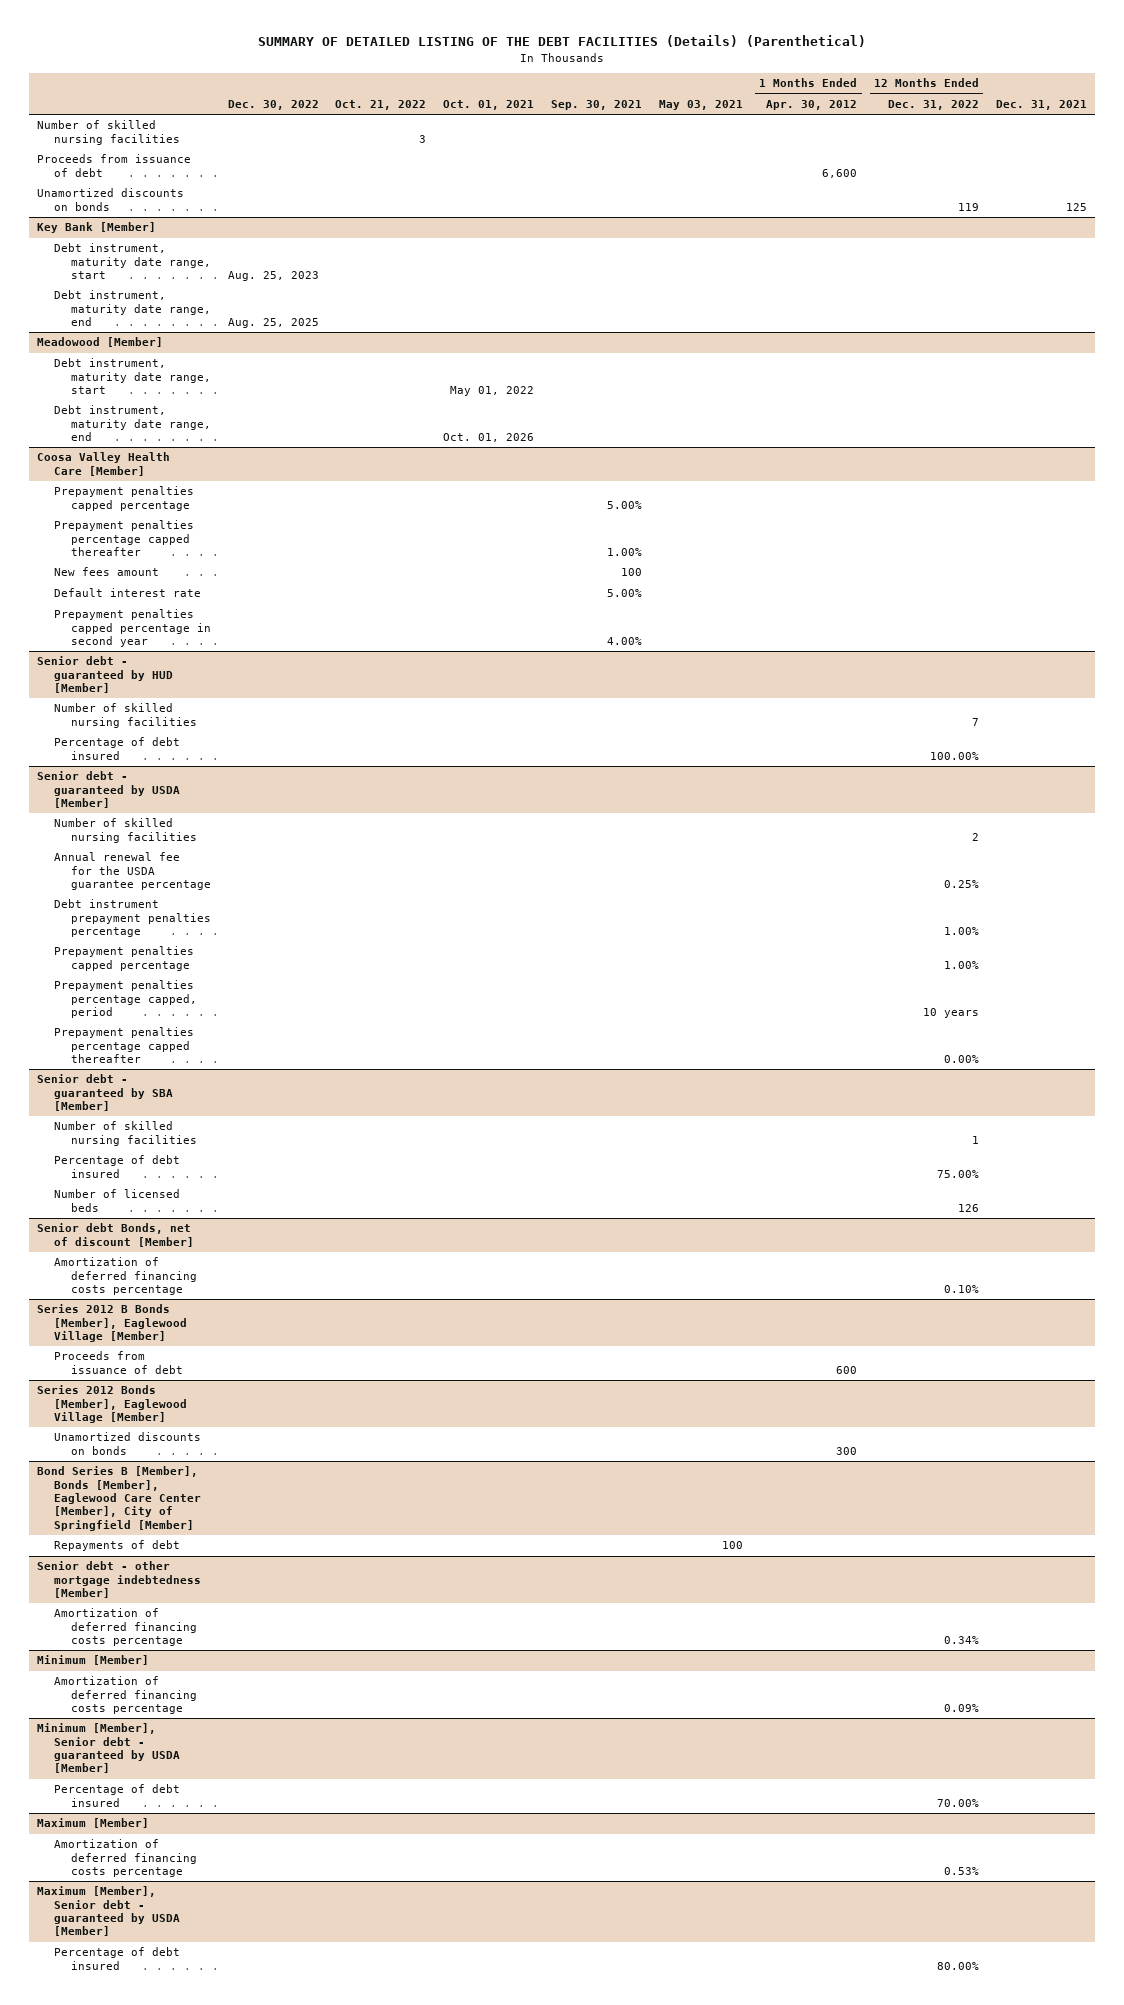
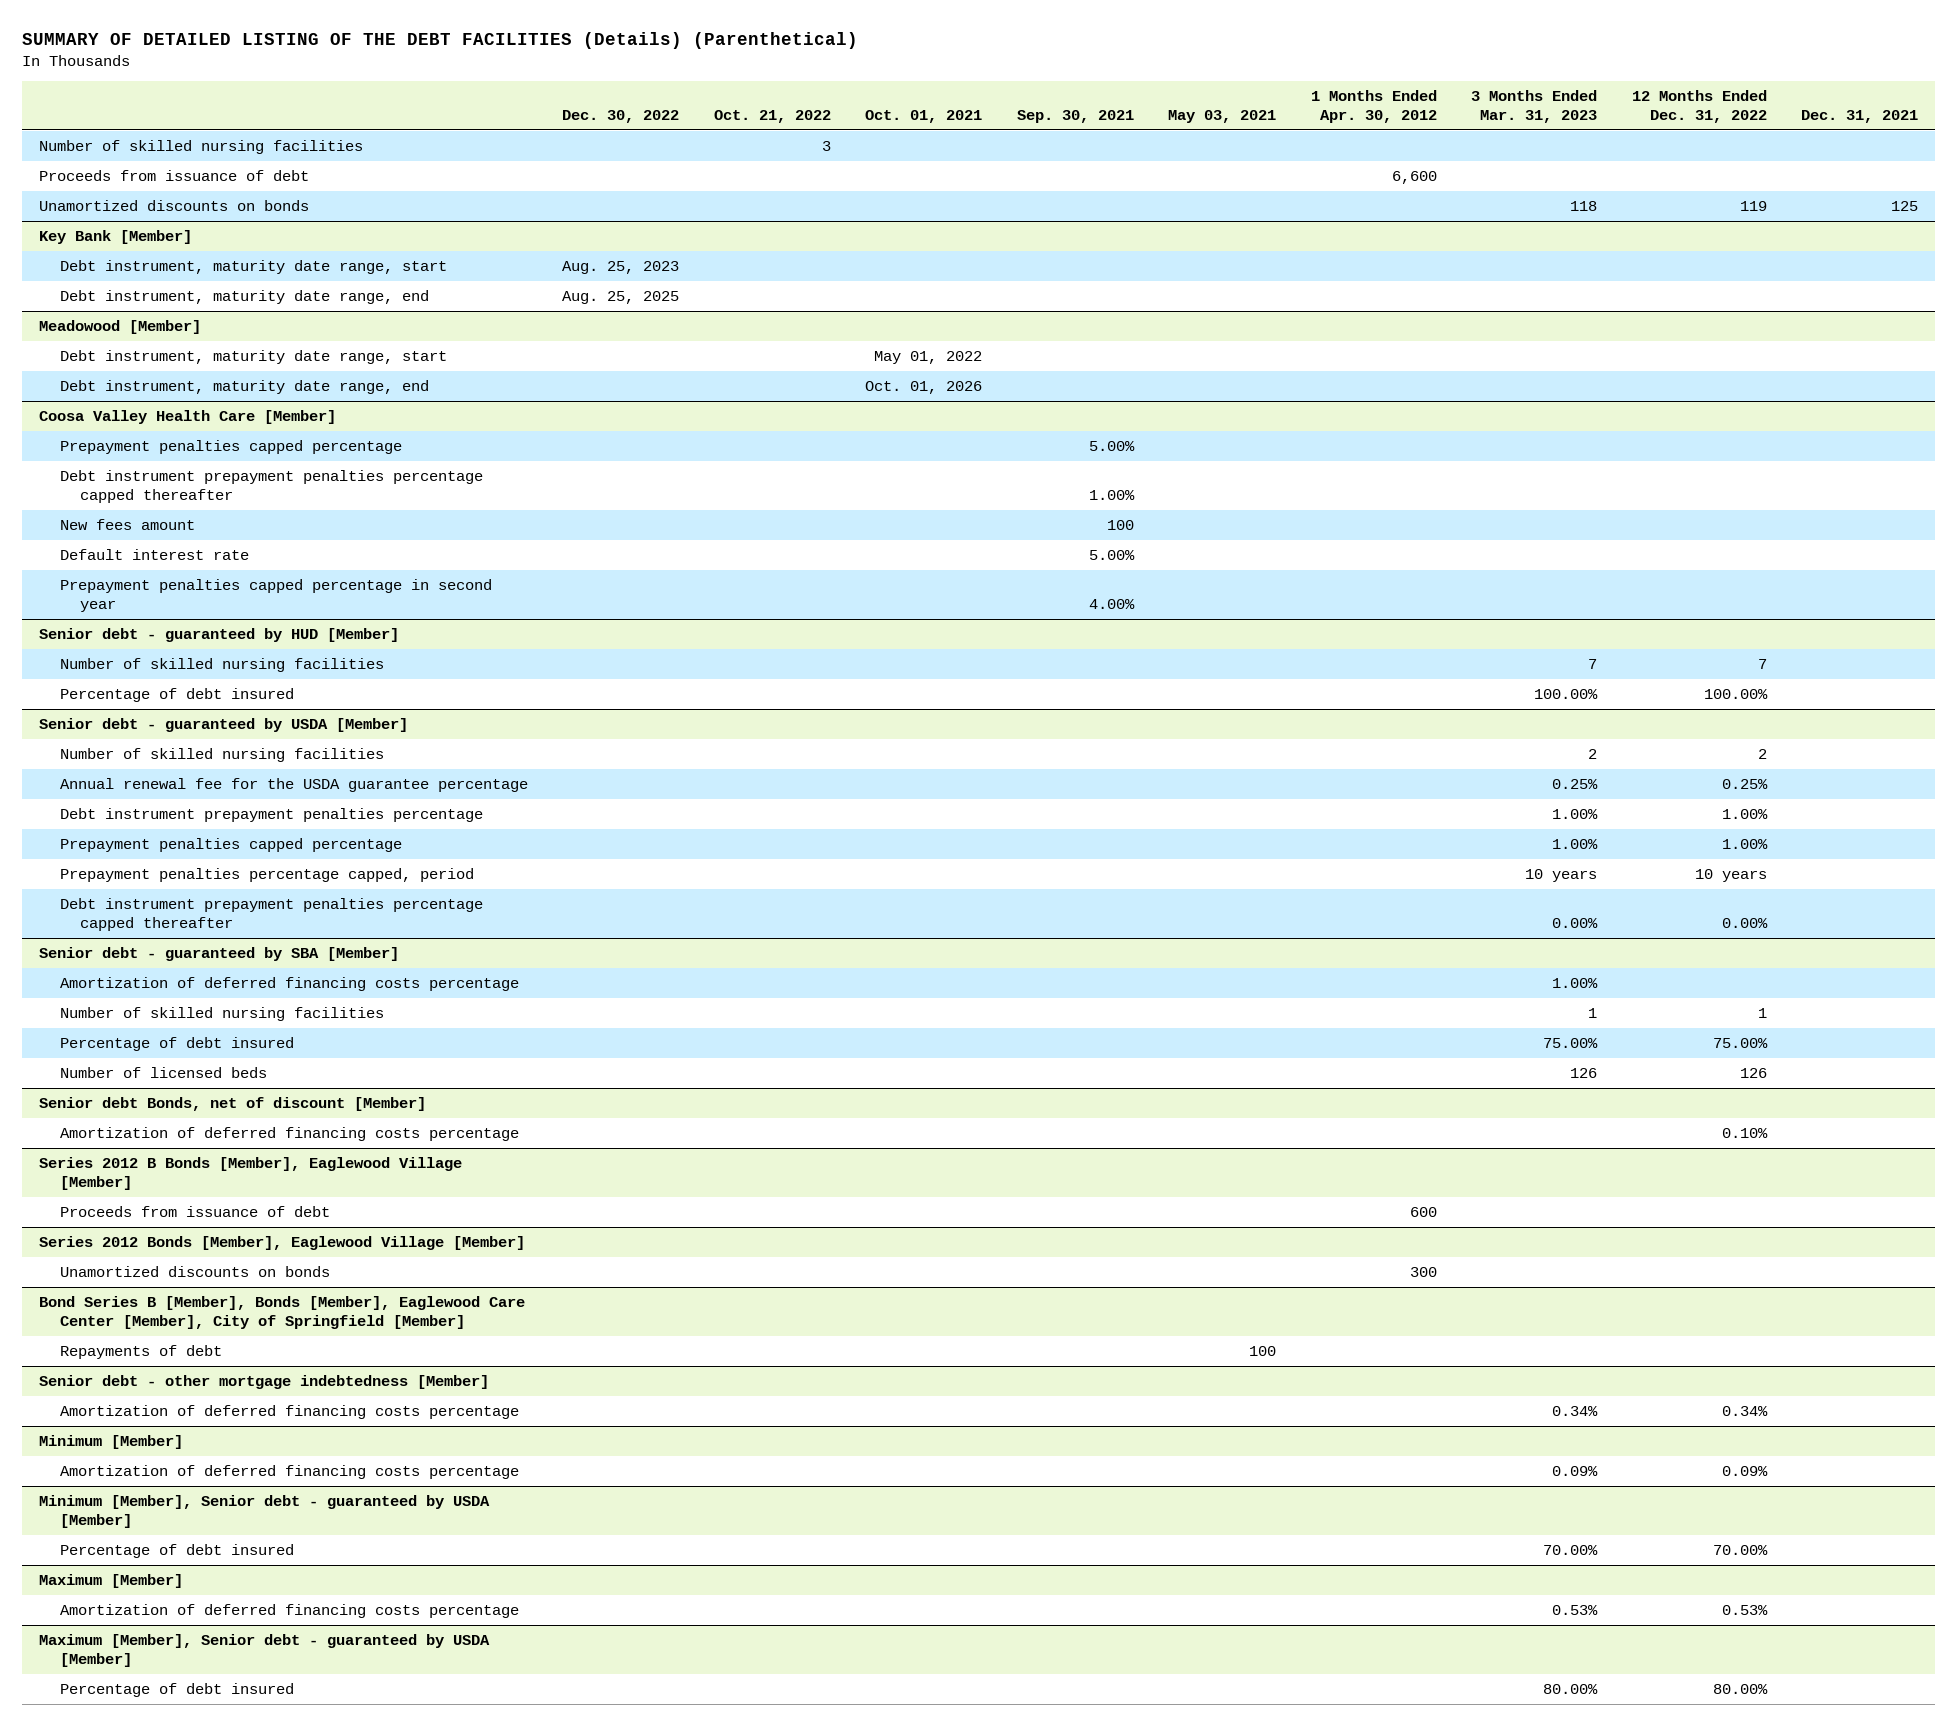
- | Dec. 30, 2022 | Oct. 21, 2022 | Oct. 01, 2021 | Sep. 30, 2021 | May 03, 2021 | 1 Months Ended Apr. 30, 2012 | 12 Months Ended Dec. 31, 2022 | Dec. 31, 2021
+ | Dec. 30, 2022 | Oct. 21, 2022 | Oct. 01, 2021 | Sep. 30, 2021 | May 03, 2021 | 1 Months Ended Apr. 30, 2012 | 3 Months Ended Mar. 31, 2023 | 12 Months Ended Dec. 31, 2022 | Dec. 31, 2021
@ Coosa Valley Health Care [Member]
- Prepayment penalties percentage capped thereafter | | | | 1.00% | | | |
+ Debt instrument prepayment penalties percentage capped thereafter | | | | 1.00% | | | | |
@ Senior debt - guaranteed by USDA [Member]
- Prepayment penalties percentage capped thereafter | | | | | | | 0.00% |
+ Debt instrument prepayment penalties percentage capped thereafter | | | | | | | 0.00% | 0.00% |
@ Senior debt - guaranteed by SBA [Member]
+ Amortization of deferred financing costs percentage | | | | | | | 1.00% | |

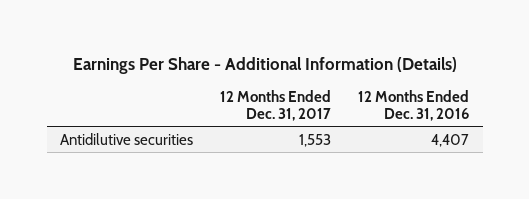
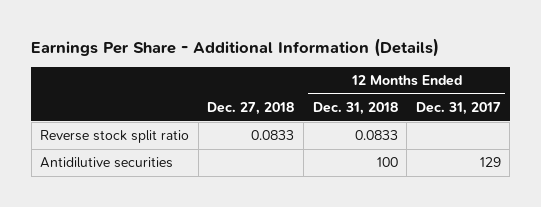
- | 12 Months Ended Dec. 31, 2017 | 12 Months Ended Dec. 31, 2016
+ | Dec. 27, 2018 | 12 Months Ended Dec. 31, 2018 | 12 Months Ended Dec. 31, 2017
- Antidilutive securities | 1,553 | 4,407
+ Reverse stock split ratio | 0.0833 | 0.0833 |
+ Antidilutive securities | | 100 | 129

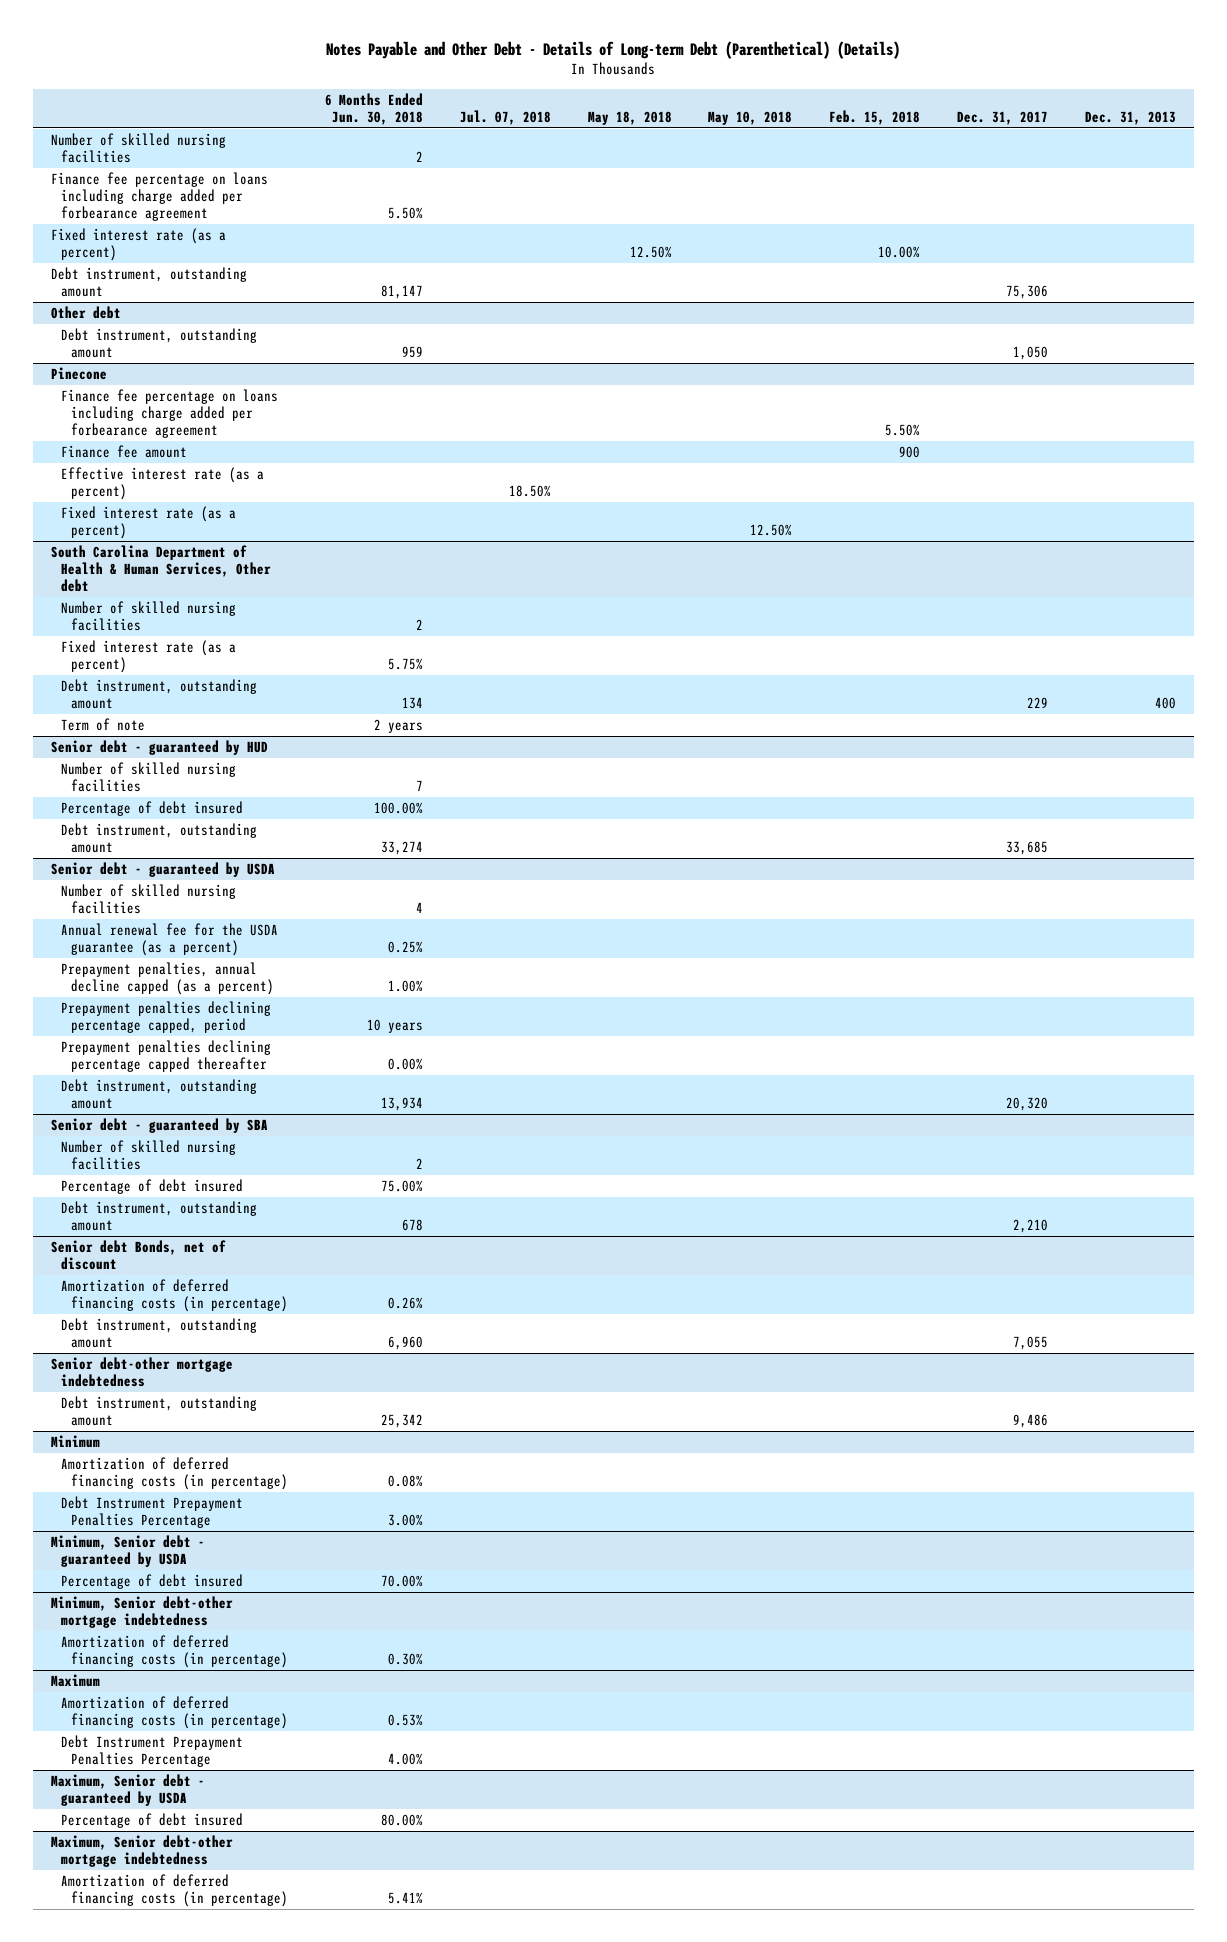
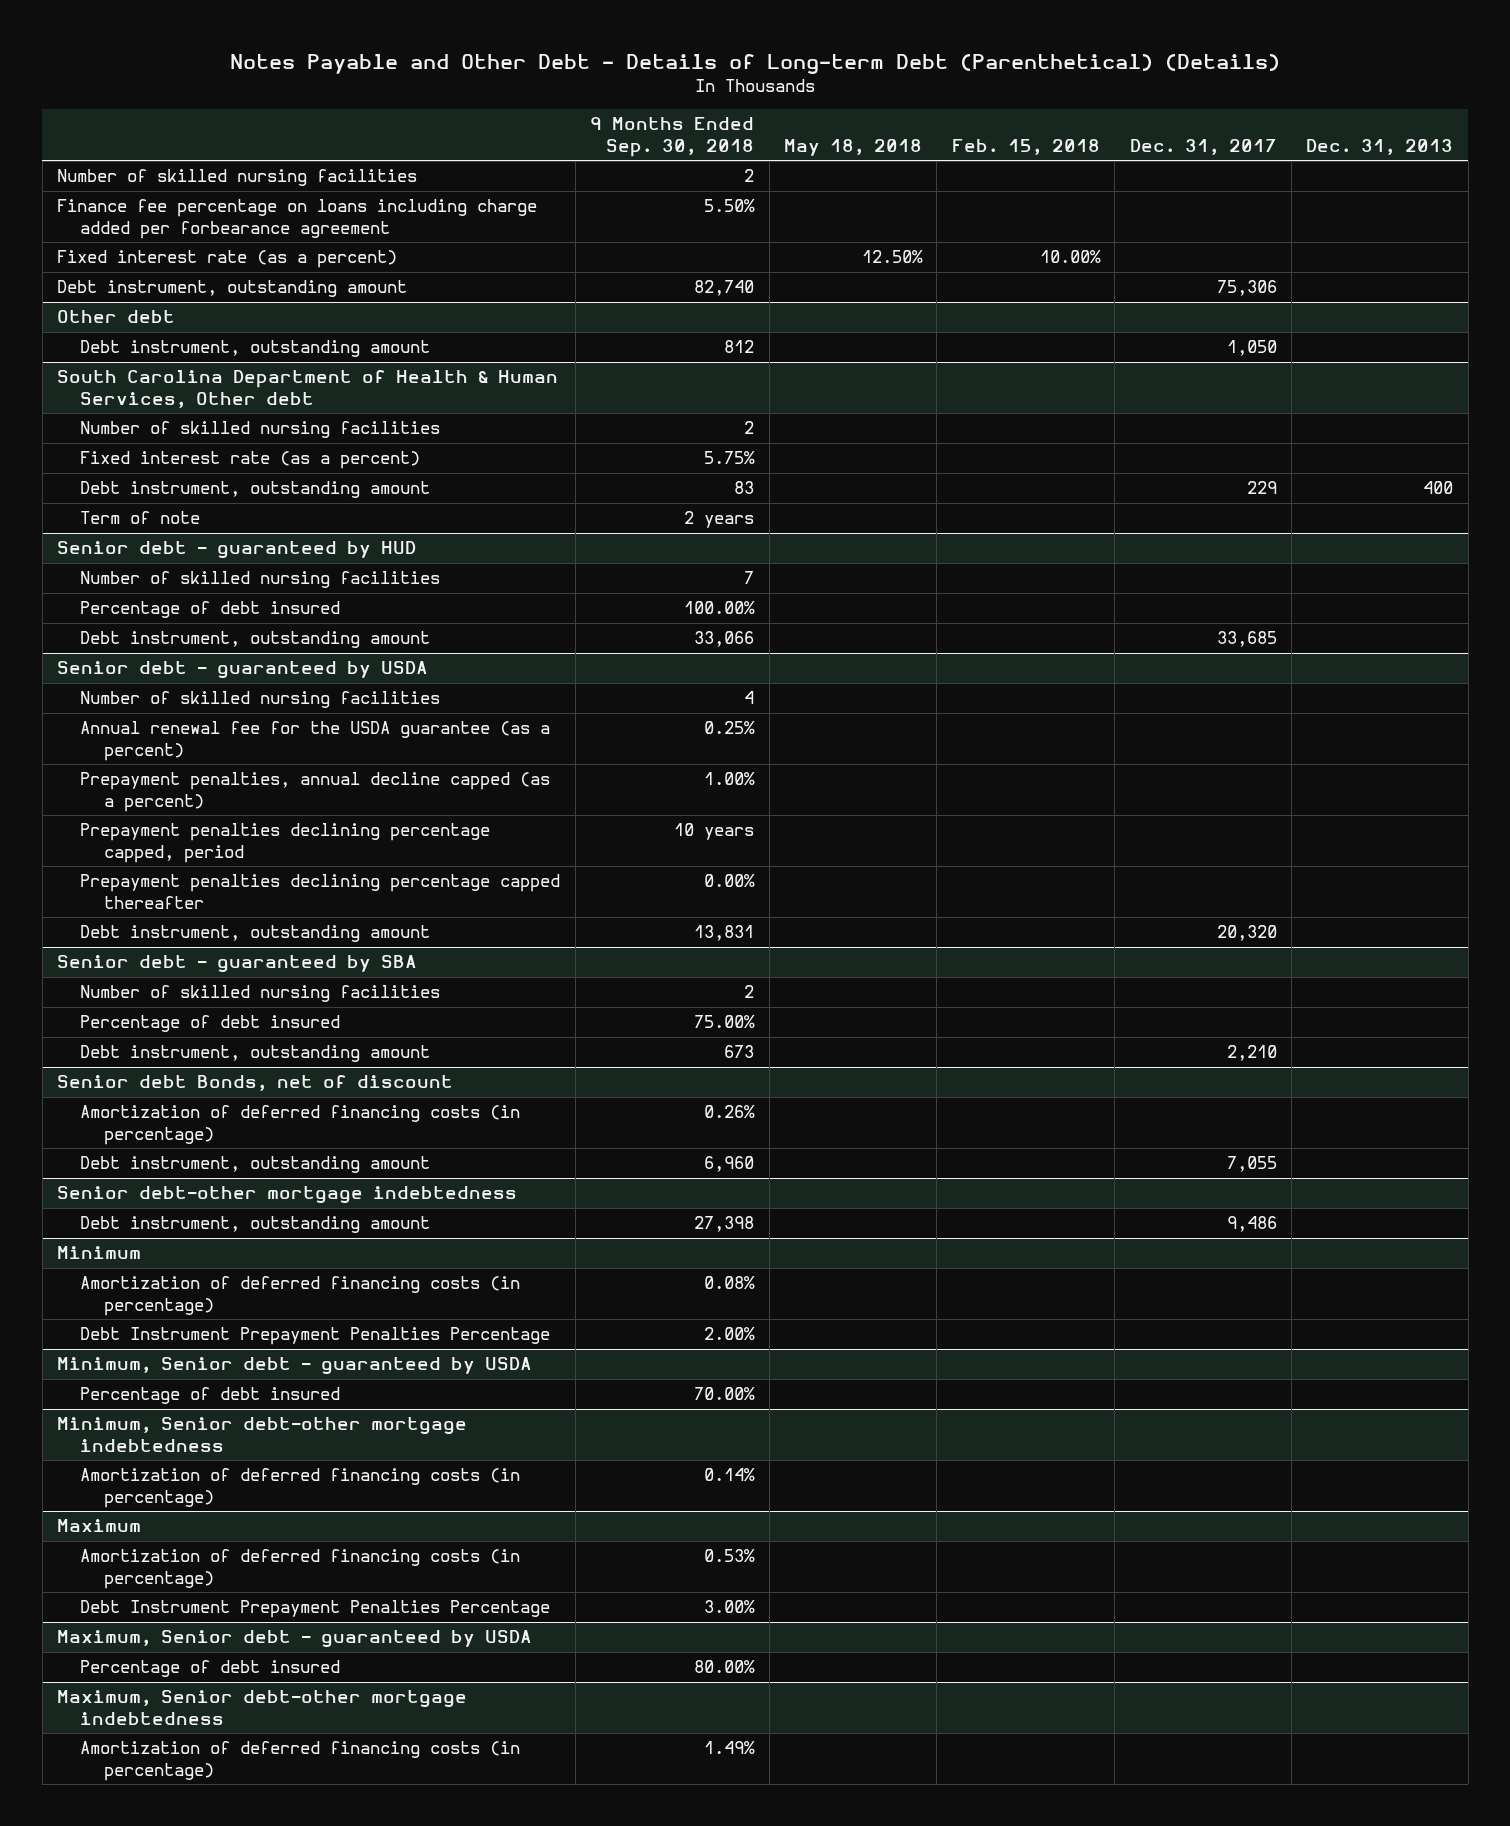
- | 6 Months Ended Jun. 30, 2018 | Jul. 07, 2018 | May 18, 2018 | May 10, 2018 | Feb. 15, 2018 | Dec. 31, 2017 | Dec. 31, 2013
+ | 9 Months Ended Sep. 30, 2018 | May 18, 2018 | Feb. 15, 2018 | Dec. 31, 2017 | Dec. 31, 2013
- Pinecone
- Finance fee percentage on loans including charge added per forbearance agreement | | | | | 5.50% | |
- Finance fee amount | | | | | 900 | |
- Effective interest rate (as a percent) | | 18.50% | | | | |
- Fixed interest rate (as a percent) | | | | 12.50% | | |

